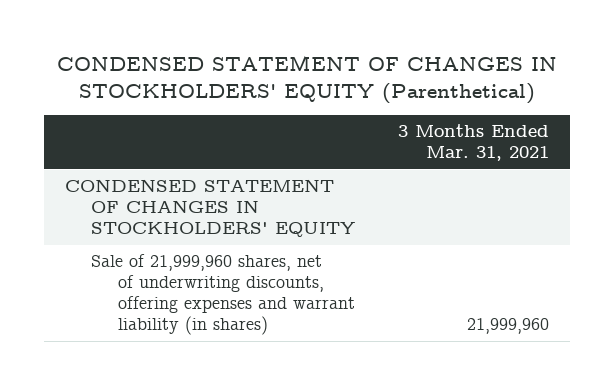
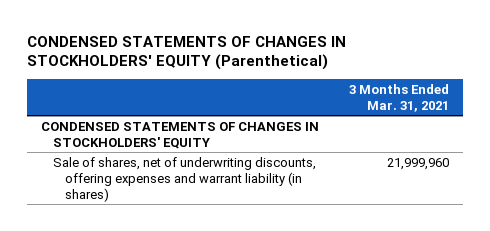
- CONDENSED STATEMENT OF CHANGES IN STOCKHOLDERS' EQUITY (Parenthetical)
+ CONDENSED STATEMENTS OF CHANGES IN STOCKHOLDERS' EQUITY (Parenthetical)
- CONDENSED STATEMENT OF CHANGES IN STOCKHOLDERS' EQUITY
- Sale of 21,999,960 shares, net of underwriting discounts, offering expenses and warrant liability (in shares) | 21,999,960
+ CONDENSED STATEMENTS OF CHANGES IN STOCKHOLDERS' EQUITY
+ Sale of shares, net of underwriting discounts, offering expenses and warrant liability (in shares) | 21,999,960

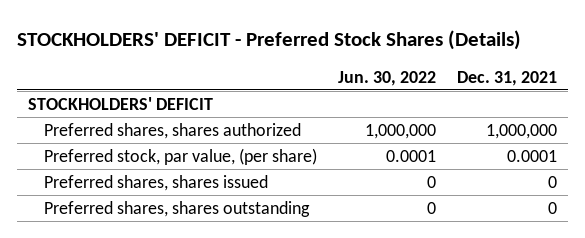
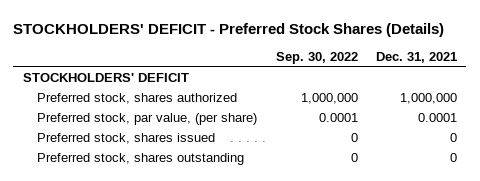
- | Jun. 30, 2022 | Dec. 31, 2021
+ | Sep. 30, 2022 | Dec. 31, 2021
- Preferred shares, shares authorized | 1,000,000 | 1,000,000
+ Preferred stock, shares authorized | 1,000,000 | 1,000,000
- Preferred shares, shares issued | 0 | 0
- Preferred shares, shares outstanding | 0 | 0
+ Preferred stock, shares issued | 0 | 0
+ Preferred stock, shares outstanding | 0 | 0

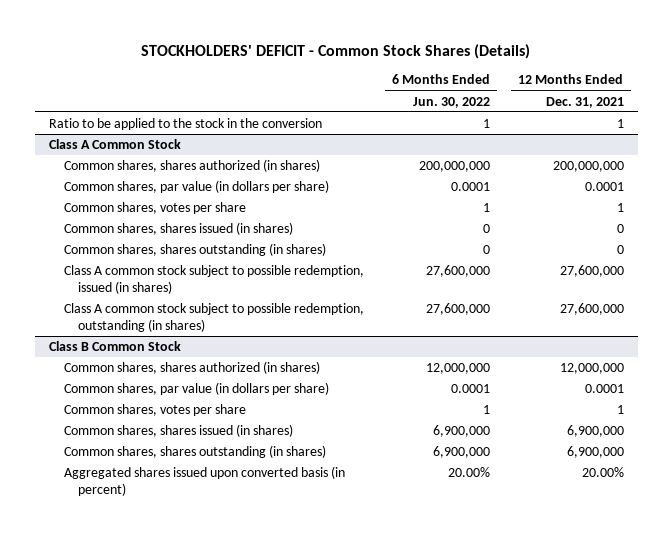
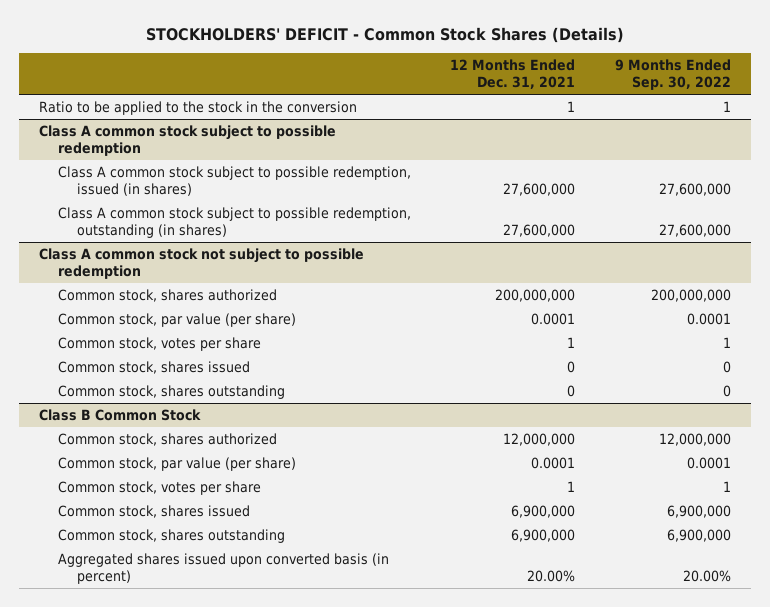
- | 6 Months Ended Jun. 30, 2022 | 12 Months Ended Dec. 31, 2021
+ | 12 Months Ended Dec. 31, 2021 | 9 Months Ended Sep. 30, 2022
- Class A Common Stock
- Common shares, shares authorized (in shares) | 200,000,000 | 200,000,000
- Common shares, par value (in dollars per share) | 0.0001 | 0.0001
- Common shares, votes per share | 1 | 1
- Common shares, shares issued (in shares) | 0 | 0
- Common shares, shares outstanding (in shares) | 0 | 0
+ Class A common stock subject to possible redemption
+ Class A common stock not subject to possible redemption
+ Common stock, shares authorized | 200,000,000 | 200,000,000
+ Common stock, par value (per share) | 0.0001 | 0.0001
+ Common stock, votes per share | 1 | 1
+ Common stock, shares issued | 0 | 0
+ Common stock, shares outstanding | 0 | 0
@ Class B Common Stock
- Common shares, shares authorized (in shares) | 12,000,000 | 12,000,000
- Common shares, par value (in dollars per share) | 0.0001 | 0.0001
- Common shares, votes per share | 1 | 1
- Common shares, shares issued (in shares) | 6,900,000 | 6,900,000
- Common shares, shares outstanding (in shares) | 6,900,000 | 6,900,000
+ Common stock, shares authorized | 12,000,000 | 12,000,000
+ Common stock, par value (per share) | 0.0001 | 0.0001
+ Common stock, votes per share | 1 | 1
+ Common stock, shares issued | 6,900,000 | 6,900,000
+ Common stock, shares outstanding | 6,900,000 | 6,900,000

